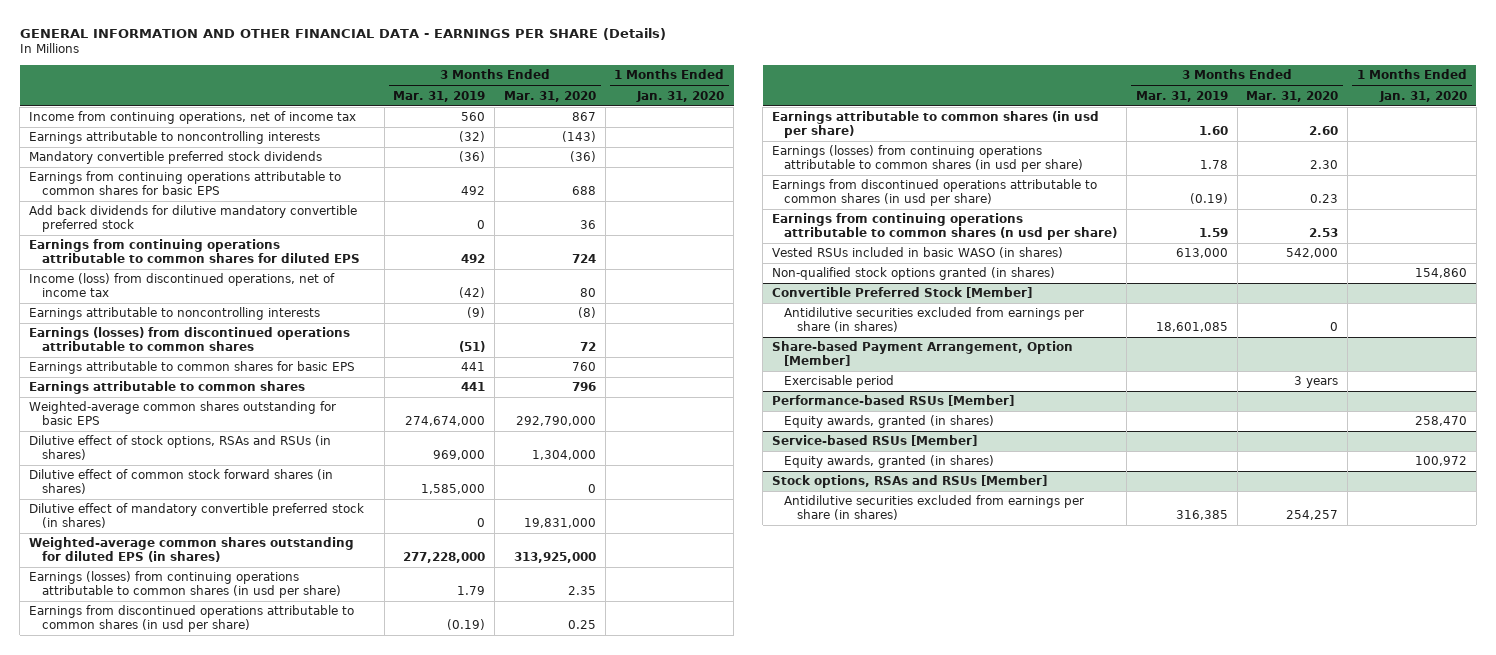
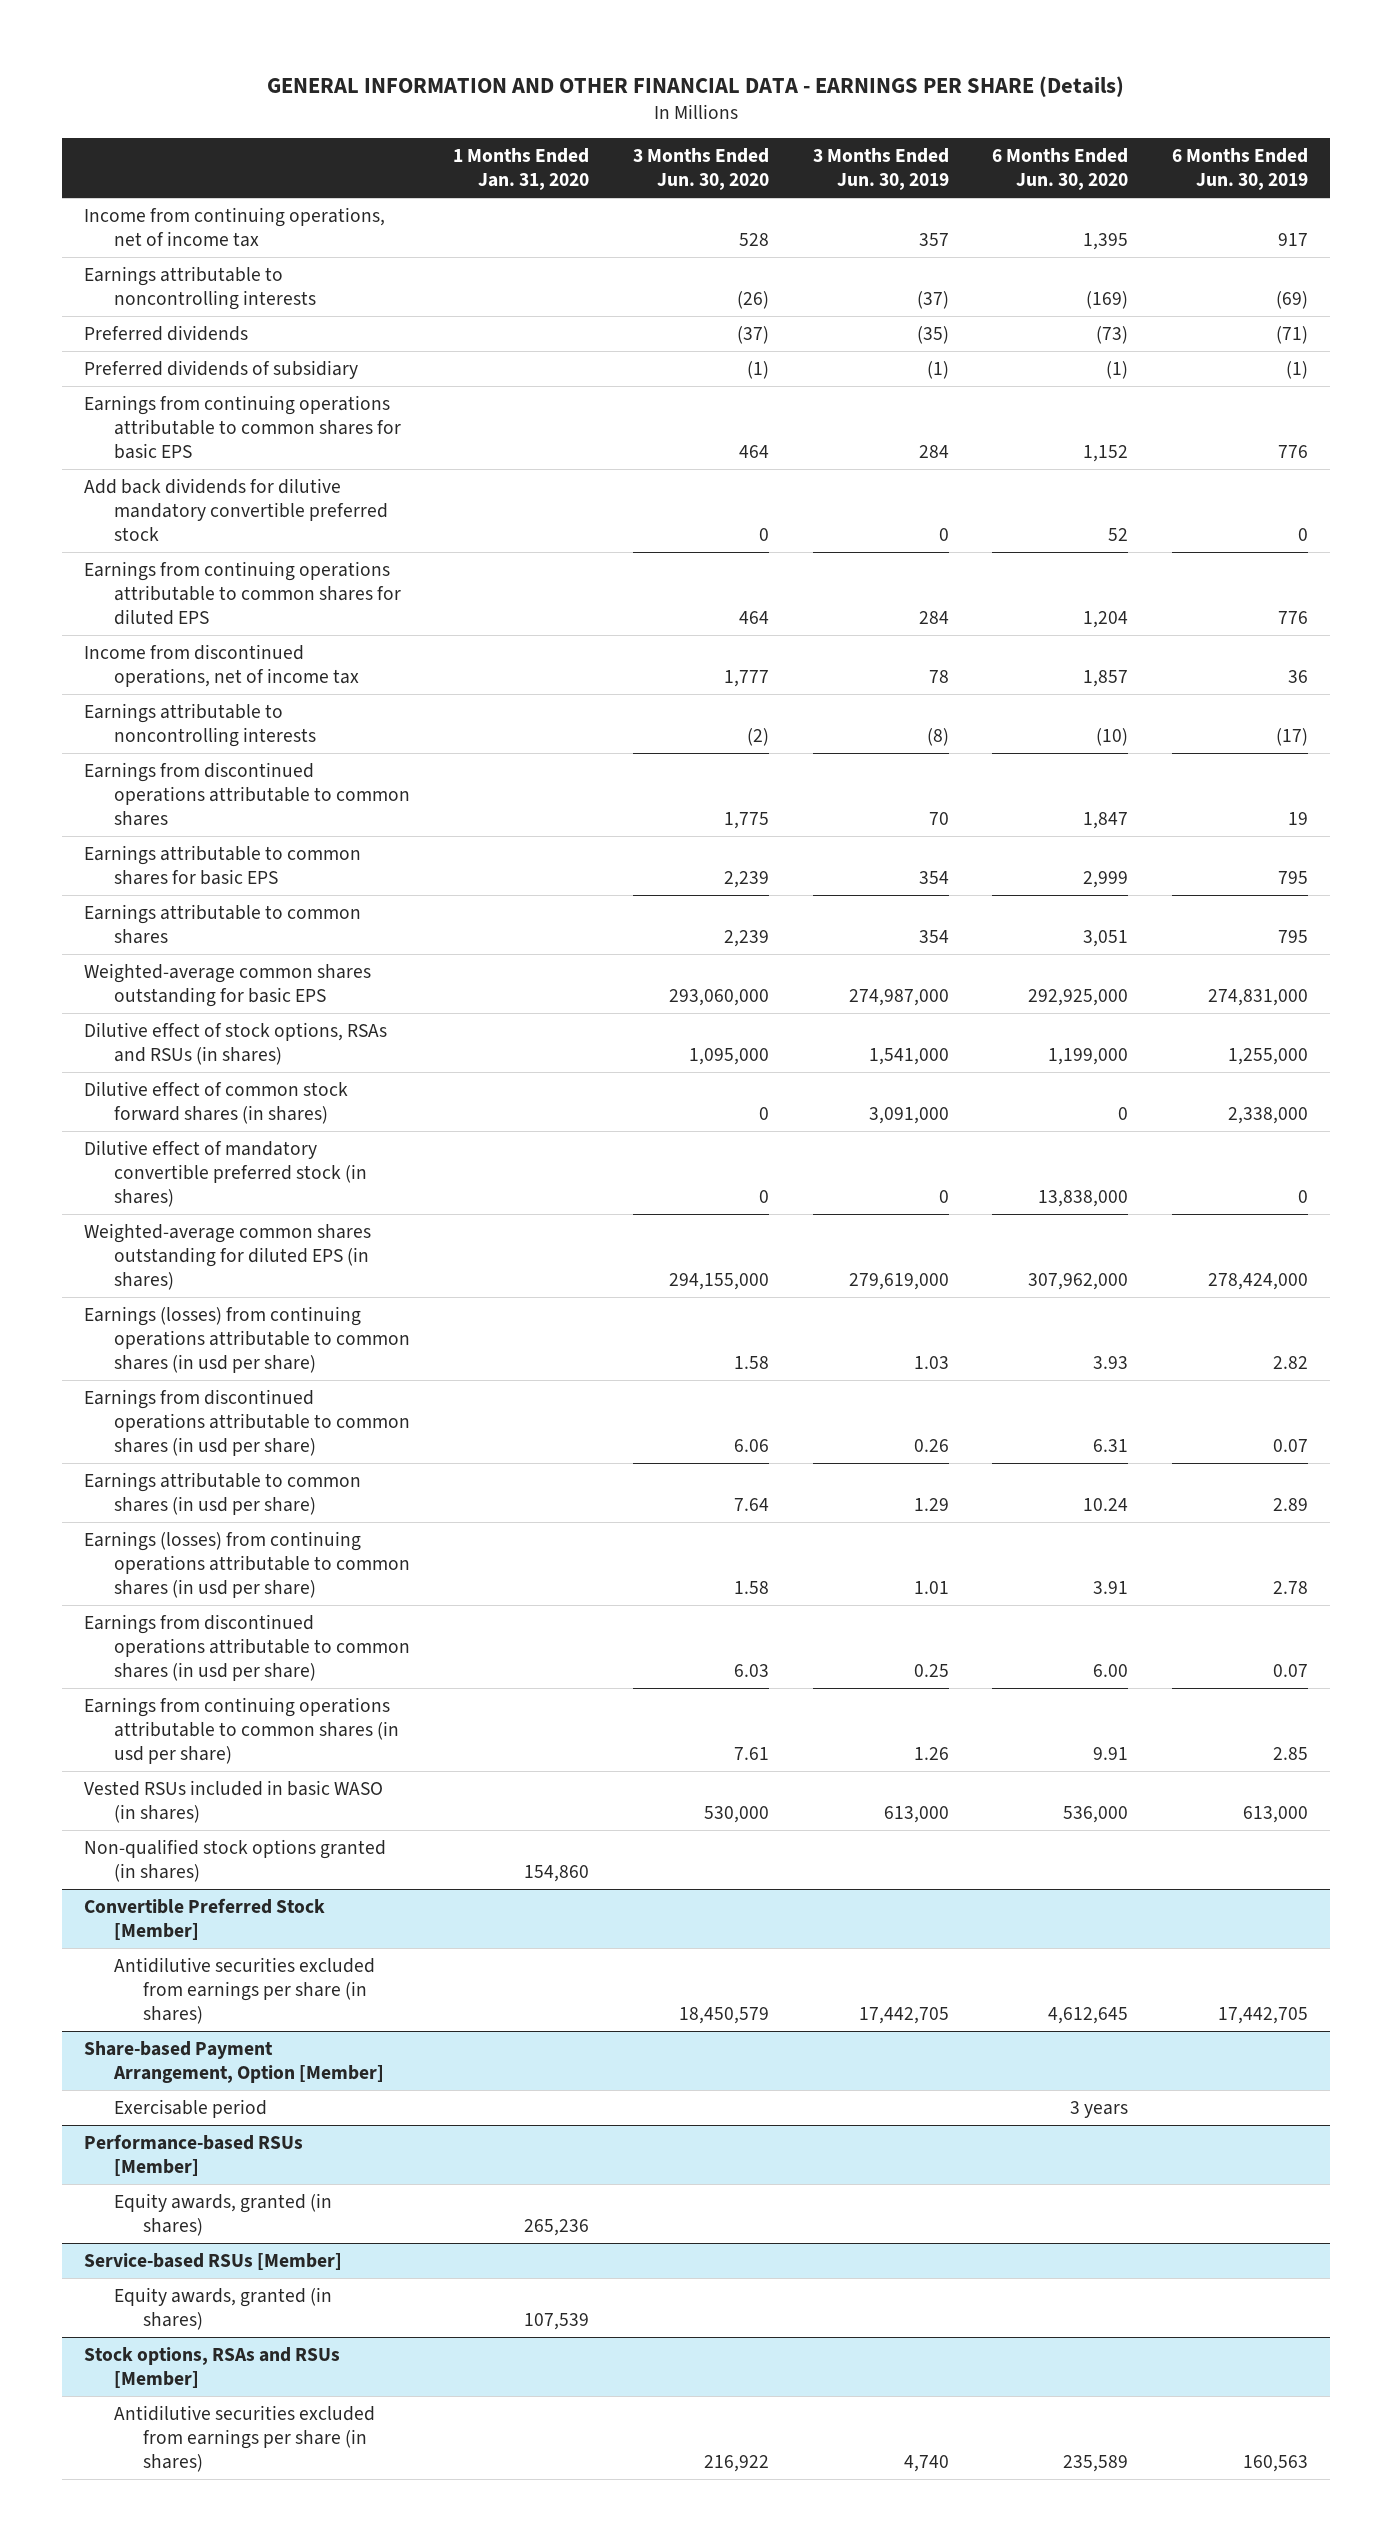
- | 3 Months Ended Mar. 31, 2019 | 3 Months Ended Mar. 31, 2020 | 1 Months Ended Jan. 31, 2020
+ | 1 Months Ended Jan. 31, 2020 | 3 Months Ended Jun. 30, 2020 | 3 Months Ended Jun. 30, 2019 | 6 Months Ended Jun. 30, 2020 | 6 Months Ended Jun. 30, 2019
- Mandatory convertible preferred stock dividends | (36) | (36) |
+ Preferred dividends | | (37) | (35) | (73) | (71)
+ Preferred dividends of subsidiary | | (1) | (1) | (1) | (1)
- Income (loss) from discontinued operations, net of income tax | (42) | 80 |
+ Income from discontinued operations, net of income tax | | 1,777 | 78 | 1,857 | 36
- Earnings (losses) from discontinued operations attributable to common shares | (51) | 72 |
+ Earnings from discontinued operations attributable to common shares | | 1,775 | 70 | 1,847 | 19
- Earnings from continuing operations attributable to common shares (n usd per share) | 1.59 | 2.53 |
+ Earnings from continuing operations attributable to common shares (in usd per share) | | 7.61 | 1.26 | 9.91 | 2.85
@ Performance-based RSUs [Member]
- Equity awards, granted (in shares) | | | 258,470
+ Equity awards, granted (in shares) | 265,236 | | | |
@ Service-based RSUs [Member]
- Equity awards, granted (in shares) | | | 100,972
+ Equity awards, granted (in shares) | 107,539 | | | |

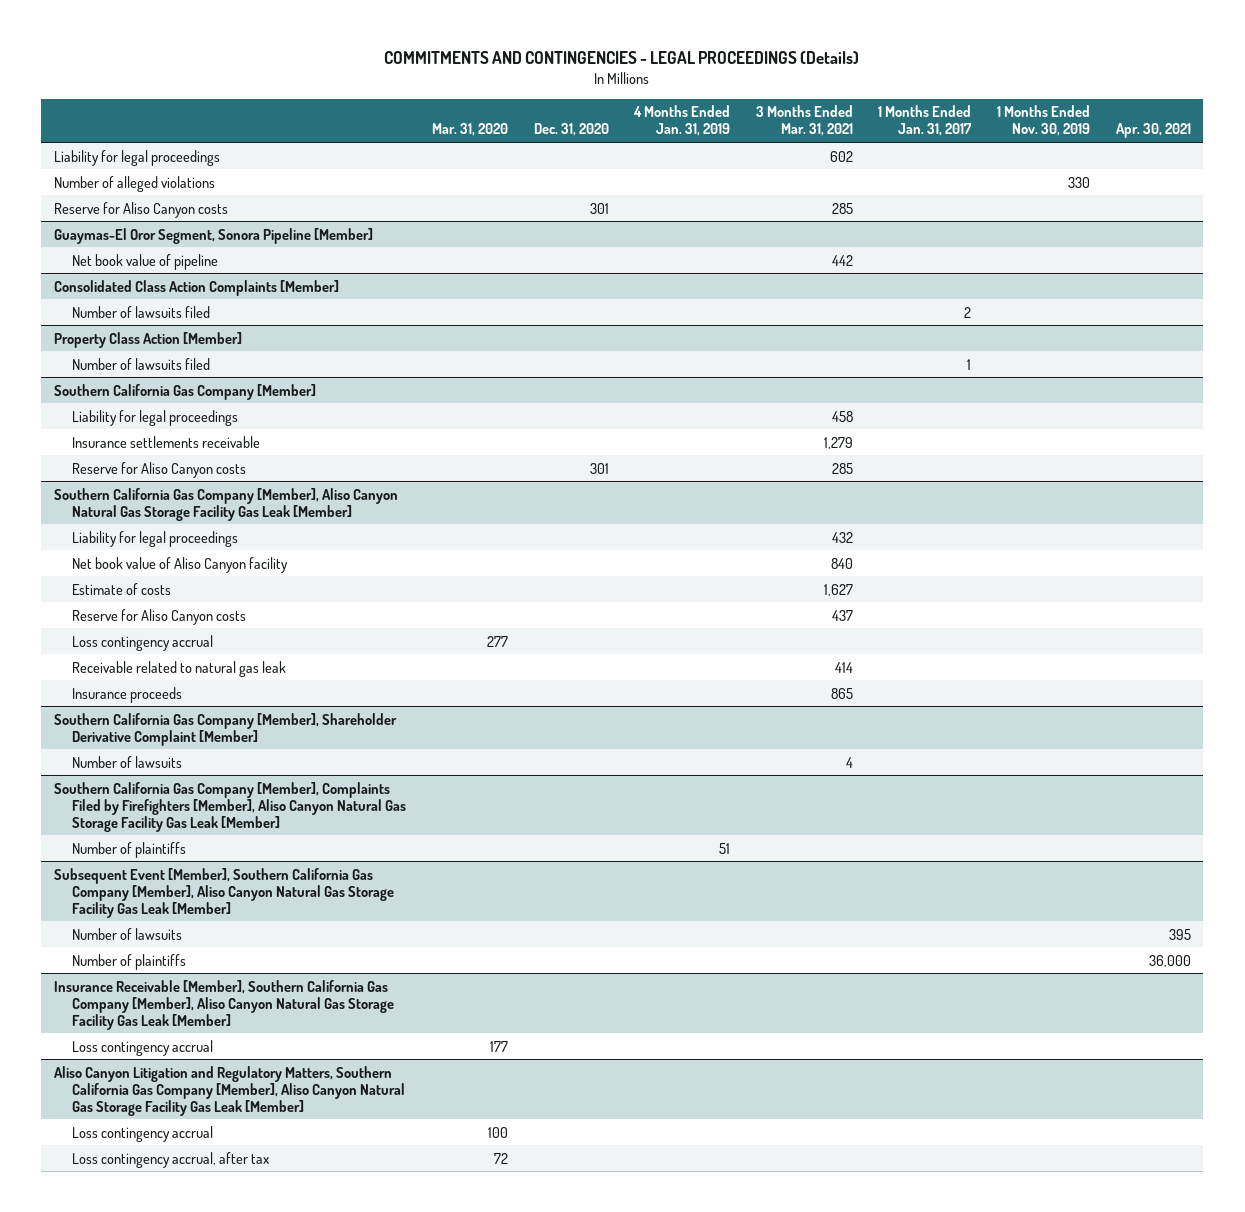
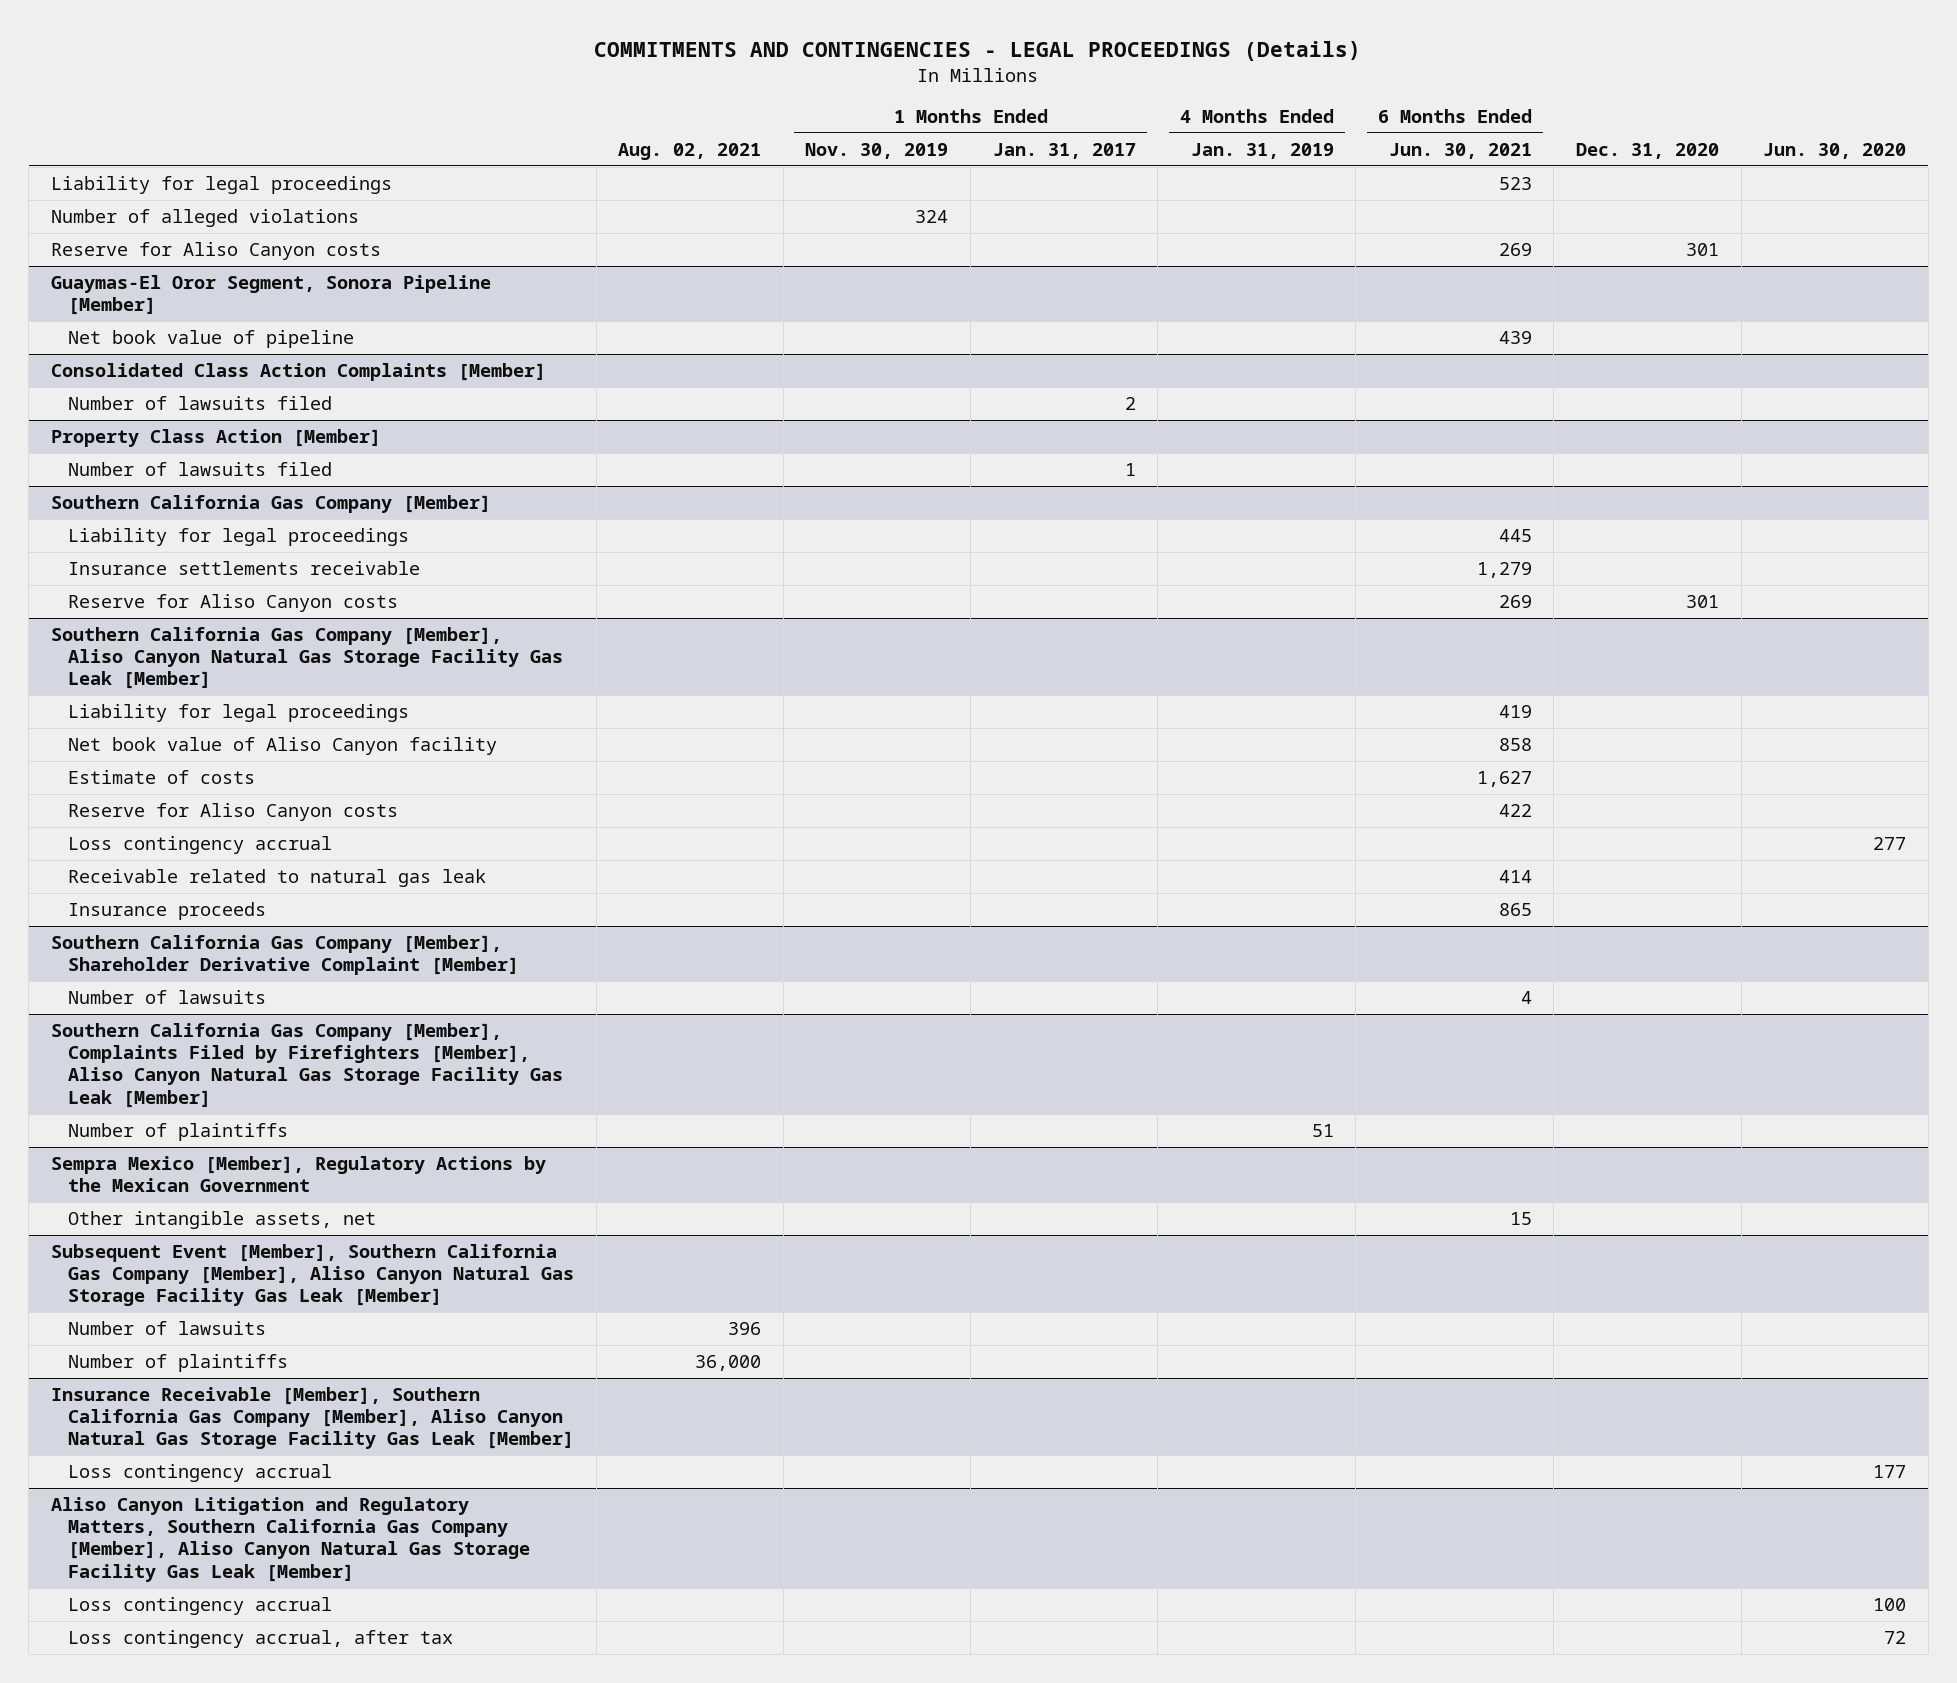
- | Mar. 31, 2020 | Dec. 31, 2020 | 4 Months Ended Jan. 31, 2019 | 3 Months Ended Mar. 31, 2021 | 1 Months Ended Jan. 31, 2017 | 1 Months Ended Nov. 30, 2019 | Apr. 30, 2021
+ | Aug. 02, 2021 | 1 Months Ended Nov. 30, 2019 | 1 Months Ended Jan. 31, 2017 | 4 Months Ended Jan. 31, 2019 | 6 Months Ended Jun. 30, 2021 | Dec. 31, 2020 | Jun. 30, 2020
- Number of alleged violations | | | | | | 330 |
+ Number of alleged violations | | 324 | | | | |
+ Sempra Mexico [Member], Regulatory Actions by the Mexican Government
+ Other intangible assets, net | | | | | 15 | |

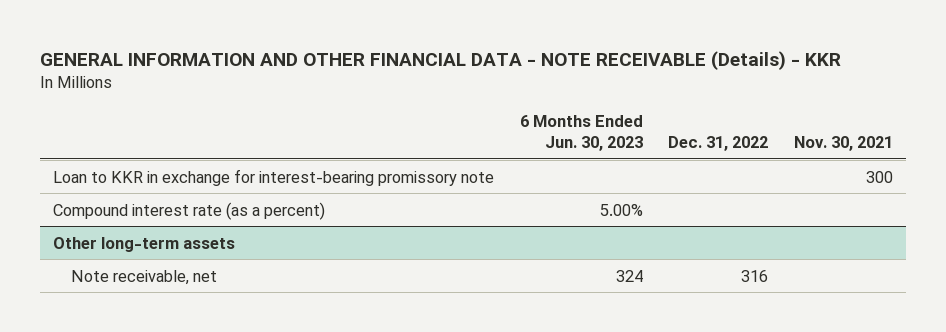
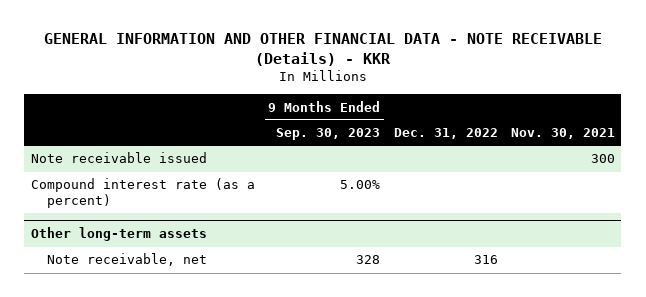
- | 6 Months Ended Jun. 30, 2023 | Dec. 31, 2022 | Nov. 30, 2021
+ | 9 Months Ended Sep. 30, 2023 | Dec. 31, 2022 | Nov. 30, 2021
- Loan to KKR in exchange for interest-bearing promissory note | | | 300
+ Note receivable issued | | | 300

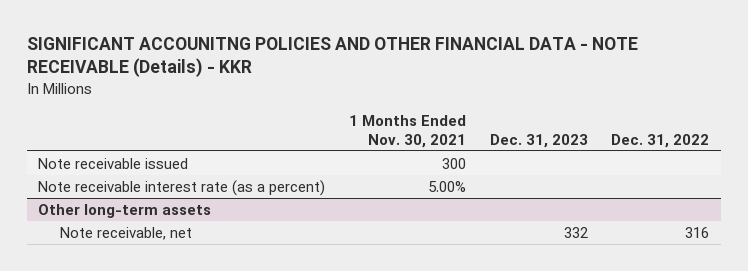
- GENERAL INFORMATION AND OTHER FINANCIAL DATA - NOTE RECEIVABLE (Details) - KKR
+ SIGNIFICANT ACCOUNITNG POLICIES AND OTHER FINANCIAL DATA - NOTE RECEIVABLE (Details) - KKR
- | 9 Months Ended Sep. 30, 2023 | Dec. 31, 2022 | Nov. 30, 2021
+ | 1 Months Ended Nov. 30, 2021 | Dec. 31, 2023 | Dec. 31, 2022
- Compound interest rate (as a percent) | 5.00% | |
+ Note receivable interest rate (as a percent) | 5.00% | |

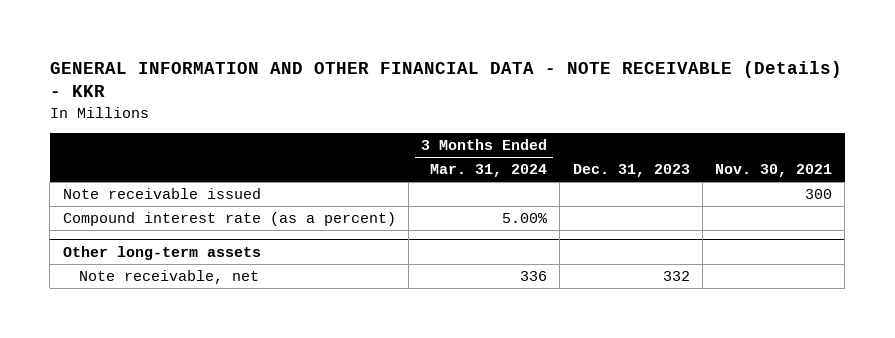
- SIGNIFICANT ACCOUNITNG POLICIES AND OTHER FINANCIAL DATA - NOTE RECEIVABLE (Details) - KKR
+ GENERAL INFORMATION AND OTHER FINANCIAL DATA - NOTE RECEIVABLE (Details) - KKR
- | 1 Months Ended Nov. 30, 2021 | Dec. 31, 2023 | Dec. 31, 2022
+ | 3 Months Ended Mar. 31, 2024 | Dec. 31, 2023 | Nov. 30, 2021
- Note receivable interest rate (as a percent) | 5.00% | |
+ Compound interest rate (as a percent) | 5.00% | |

